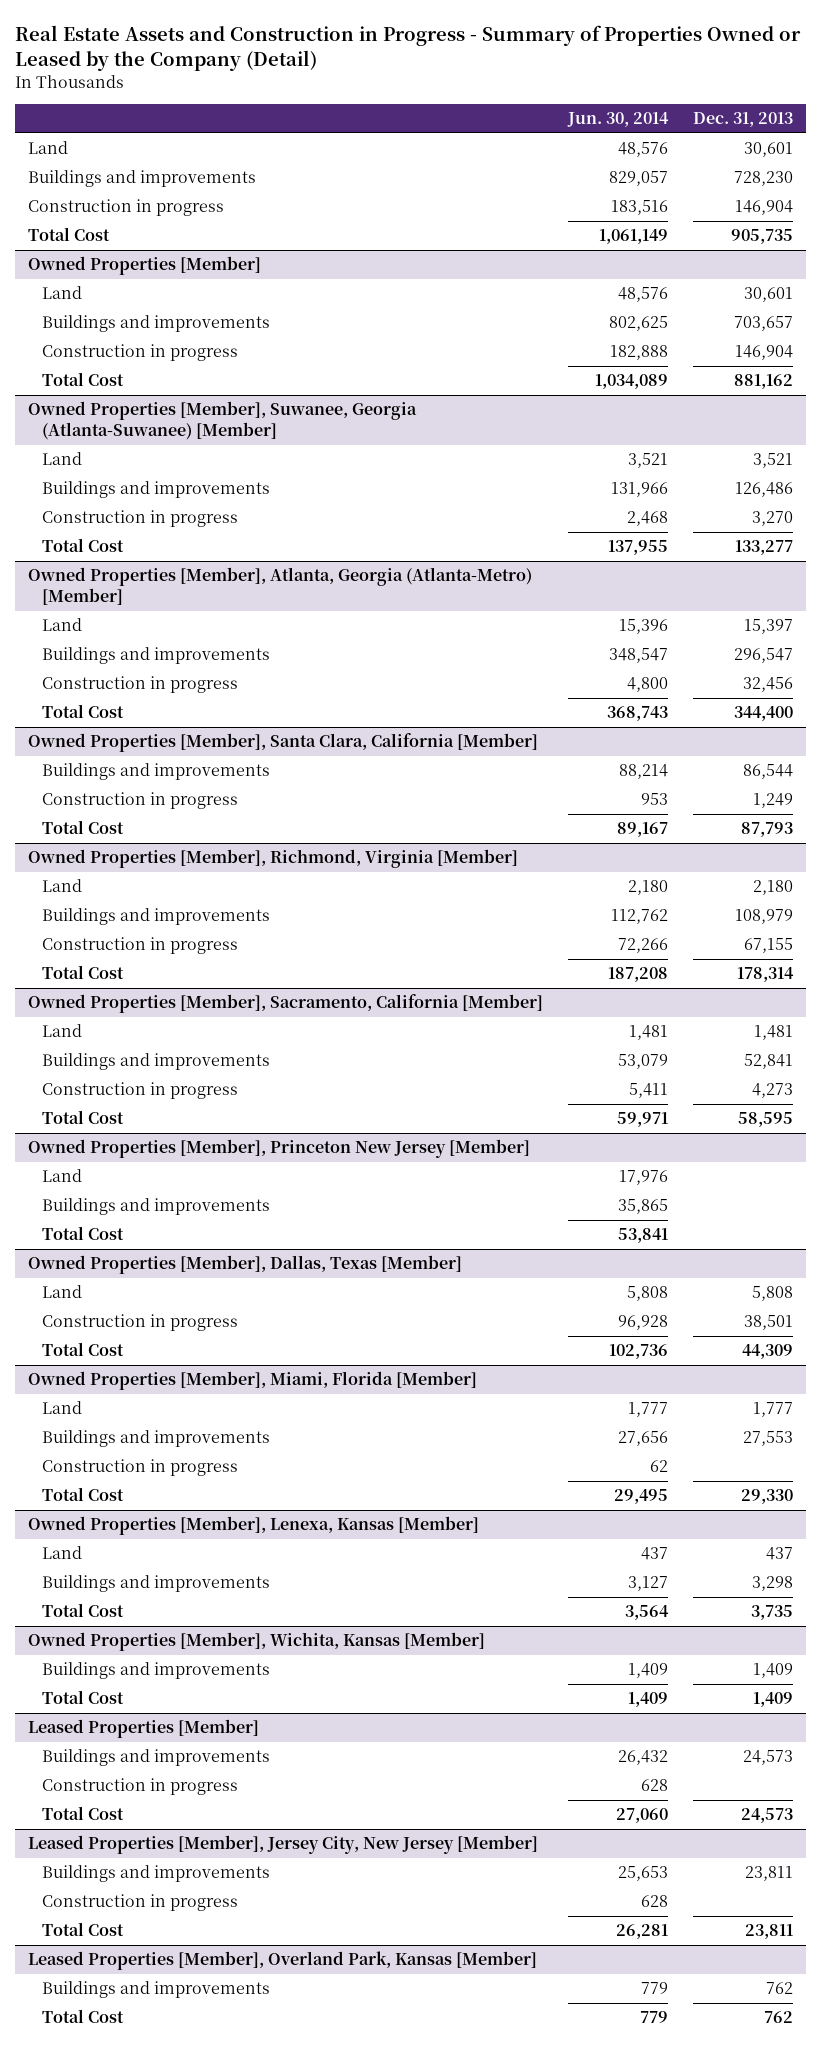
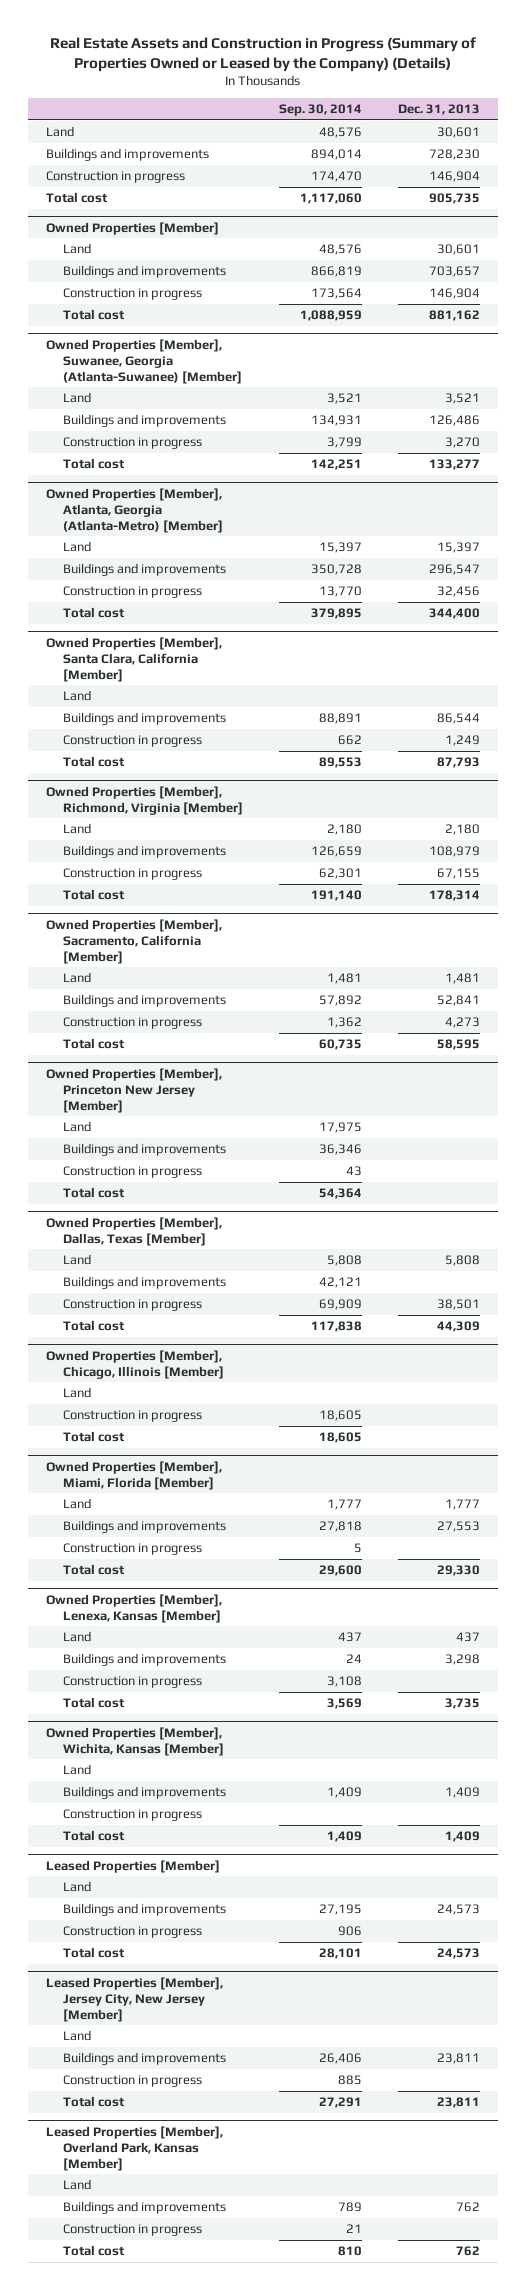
- Real Estate Assets and Construction in Progress - Summary of Properties Owned or Leased by the Company (Detail)
+ Real Estate Assets and Construction in Progress (Summary of Properties Owned or Leased by the Company) (Details)
- | Jun. 30, 2014 | Dec. 31, 2013
+ | Sep. 30, 2014 | Dec. 31, 2013
- Total Cost | 1,061,149 | 905,735
+ Total cost | 1,117,060 | 905,735
@ Owned Properties [Member]
- Total Cost | 1,034,089 | 881,162
+ Total cost | 1,088,959 | 881,162
@ Owned Properties [Member], Suwanee, Georgia (Atlanta-Suwanee) [Member]
- Total Cost | 137,955 | 133,277
+ Total cost | 142,251 | 133,277
@ Owned Properties [Member], Atlanta, Georgia (Atlanta-Metro) [Member]
- Total Cost | 368,743 | 344,400
+ Total cost | 379,895 | 344,400
@ Owned Properties [Member], Santa Clara, California [Member]
+ Land
- Total Cost | 89,167 | 87,793
+ Total cost | 89,553 | 87,793
@ Owned Properties [Member], Richmond, Virginia [Member]
- Total Cost | 187,208 | 178,314
+ Total cost | 191,140 | 178,314
@ Owned Properties [Member], Sacramento, California [Member]
- Total Cost | 59,971 | 58,595
+ Total cost | 60,735 | 58,595
@ Owned Properties [Member], Princeton New Jersey [Member]
- Total Cost | 53,841 |
+ Construction in progress | 43 |
+ Total cost | 54,364 |
@ Owned Properties [Member], Dallas, Texas [Member]
+ Buildings and improvements | 42,121 |
- Total Cost | 102,736 | 44,309
+ Total cost | 117,838 | 44,309
+ Owned Properties [Member], Chicago, Illinois [Member]
+ Land
+ Construction in progress | 18,605 |
+ Total cost | 18,605 |
@ Owned Properties [Member], Miami, Florida [Member]
- Total Cost | 29,495 | 29,330
+ Total cost | 29,600 | 29,330
@ Owned Properties [Member], Lenexa, Kansas [Member]
- Total Cost | 3,564 | 3,735
+ Construction in progress | 3,108 |
+ Total cost | 3,569 | 3,735
@ Owned Properties [Member], Wichita, Kansas [Member]
+ Land
- Total Cost | 1,409 | 1,409
+ Construction in progress
+ Total cost | 1,409 | 1,409
@ Leased Properties [Member]
+ Land
- Total Cost | 27,060 | 24,573
+ Total cost | 28,101 | 24,573
@ Leased Properties [Member], Jersey City, New Jersey [Member]
+ Land
- Total Cost | 26,281 | 23,811
+ Total cost | 27,291 | 23,811
@ Leased Properties [Member], Overland Park, Kansas [Member]
+ Land
- Total Cost | 779 | 762
+ Construction in progress | 21 |
+ Total cost | 810 | 762

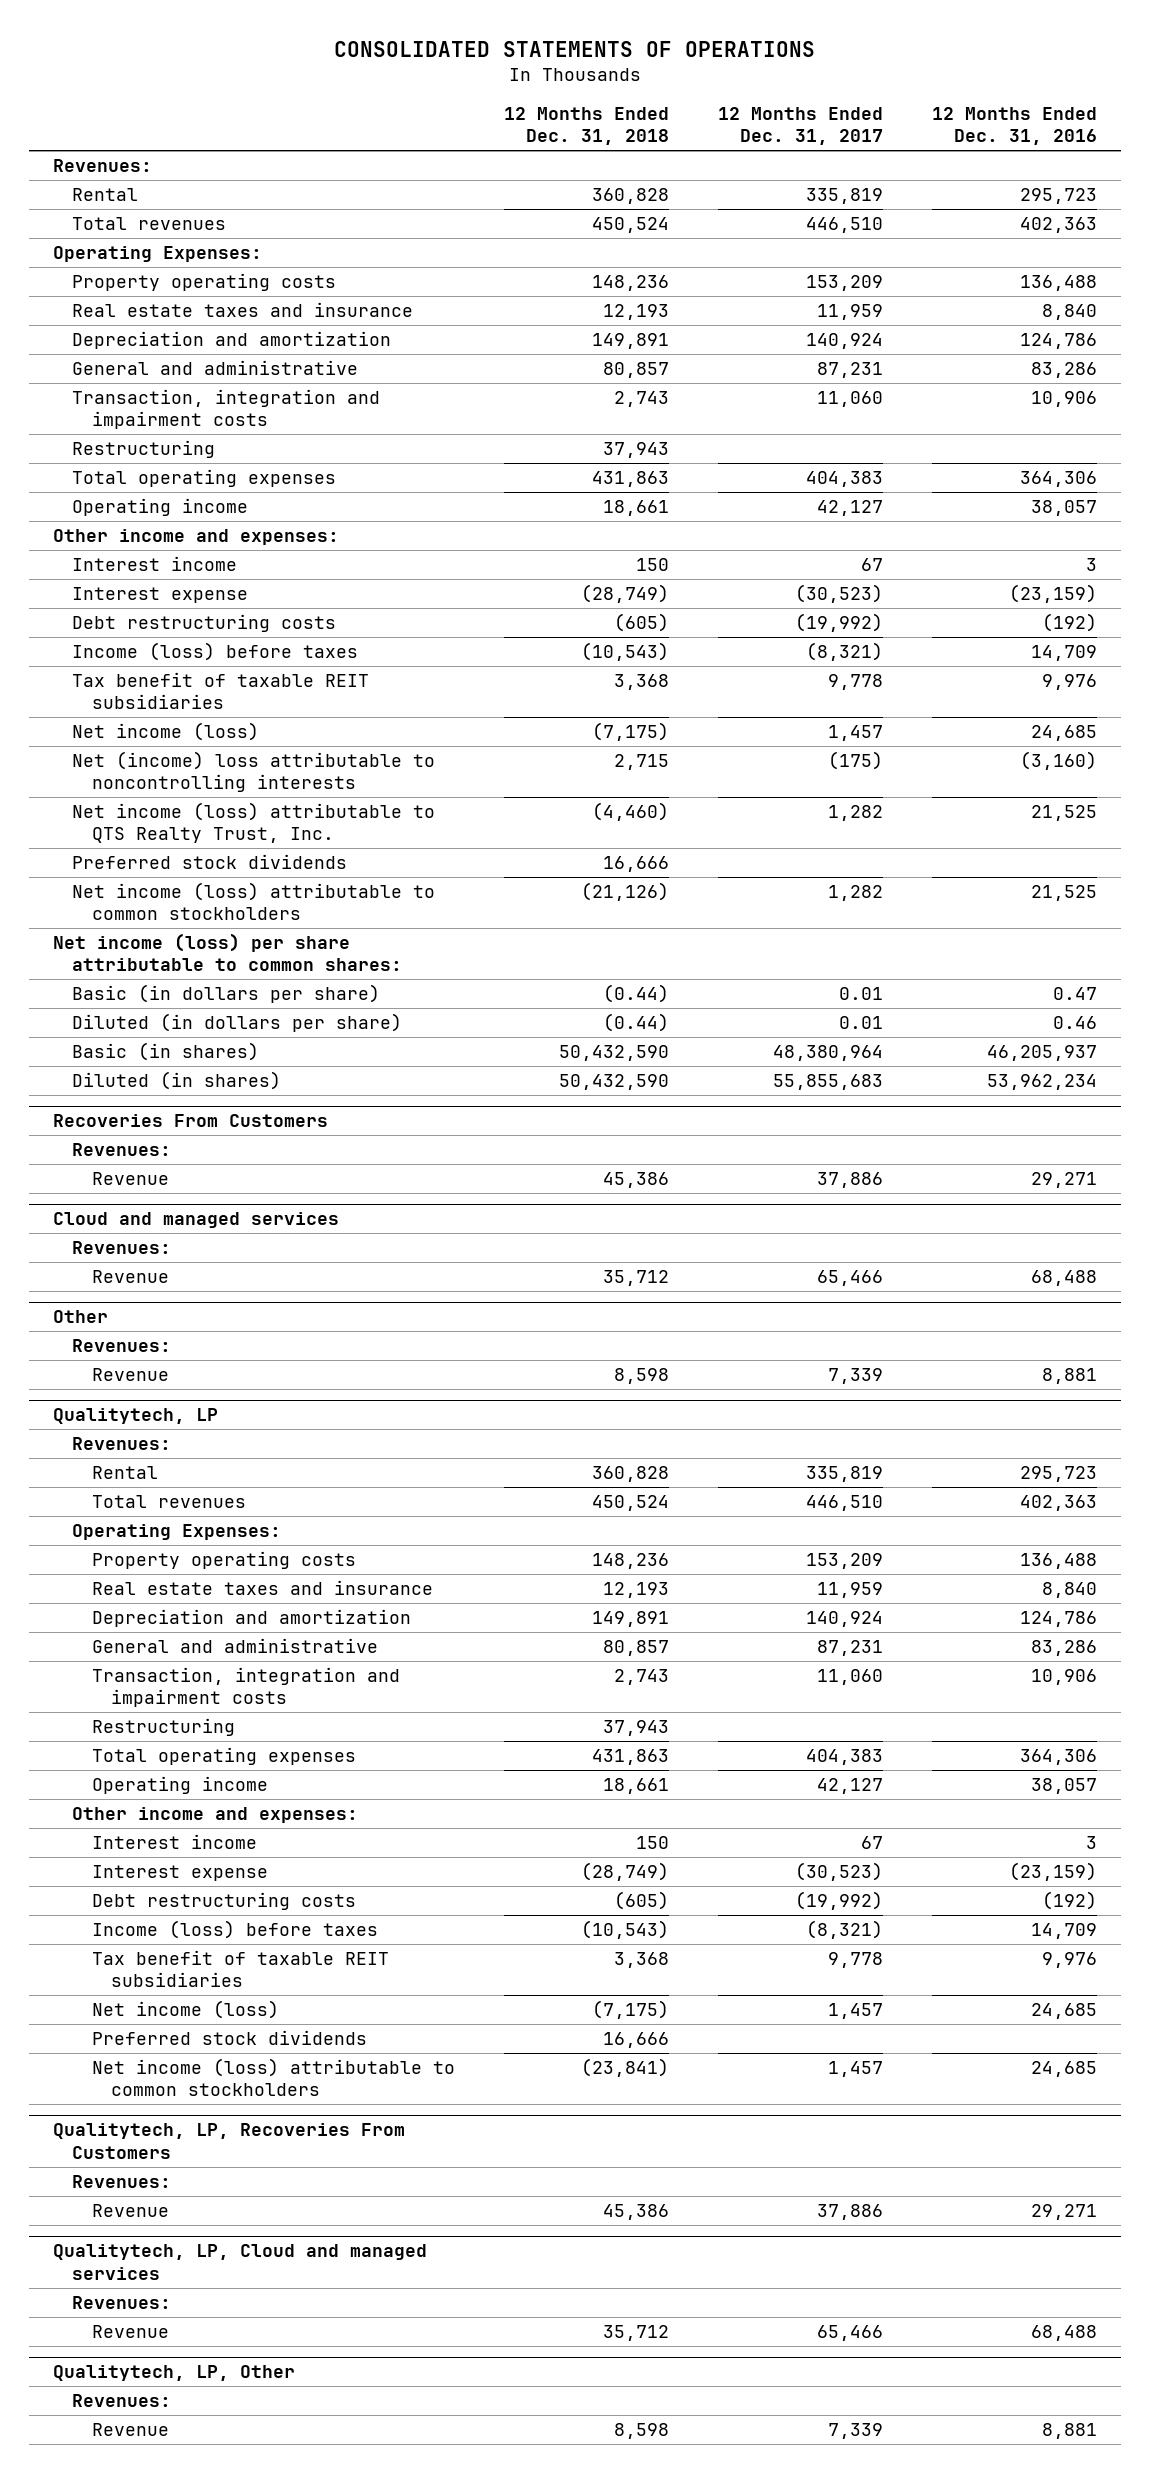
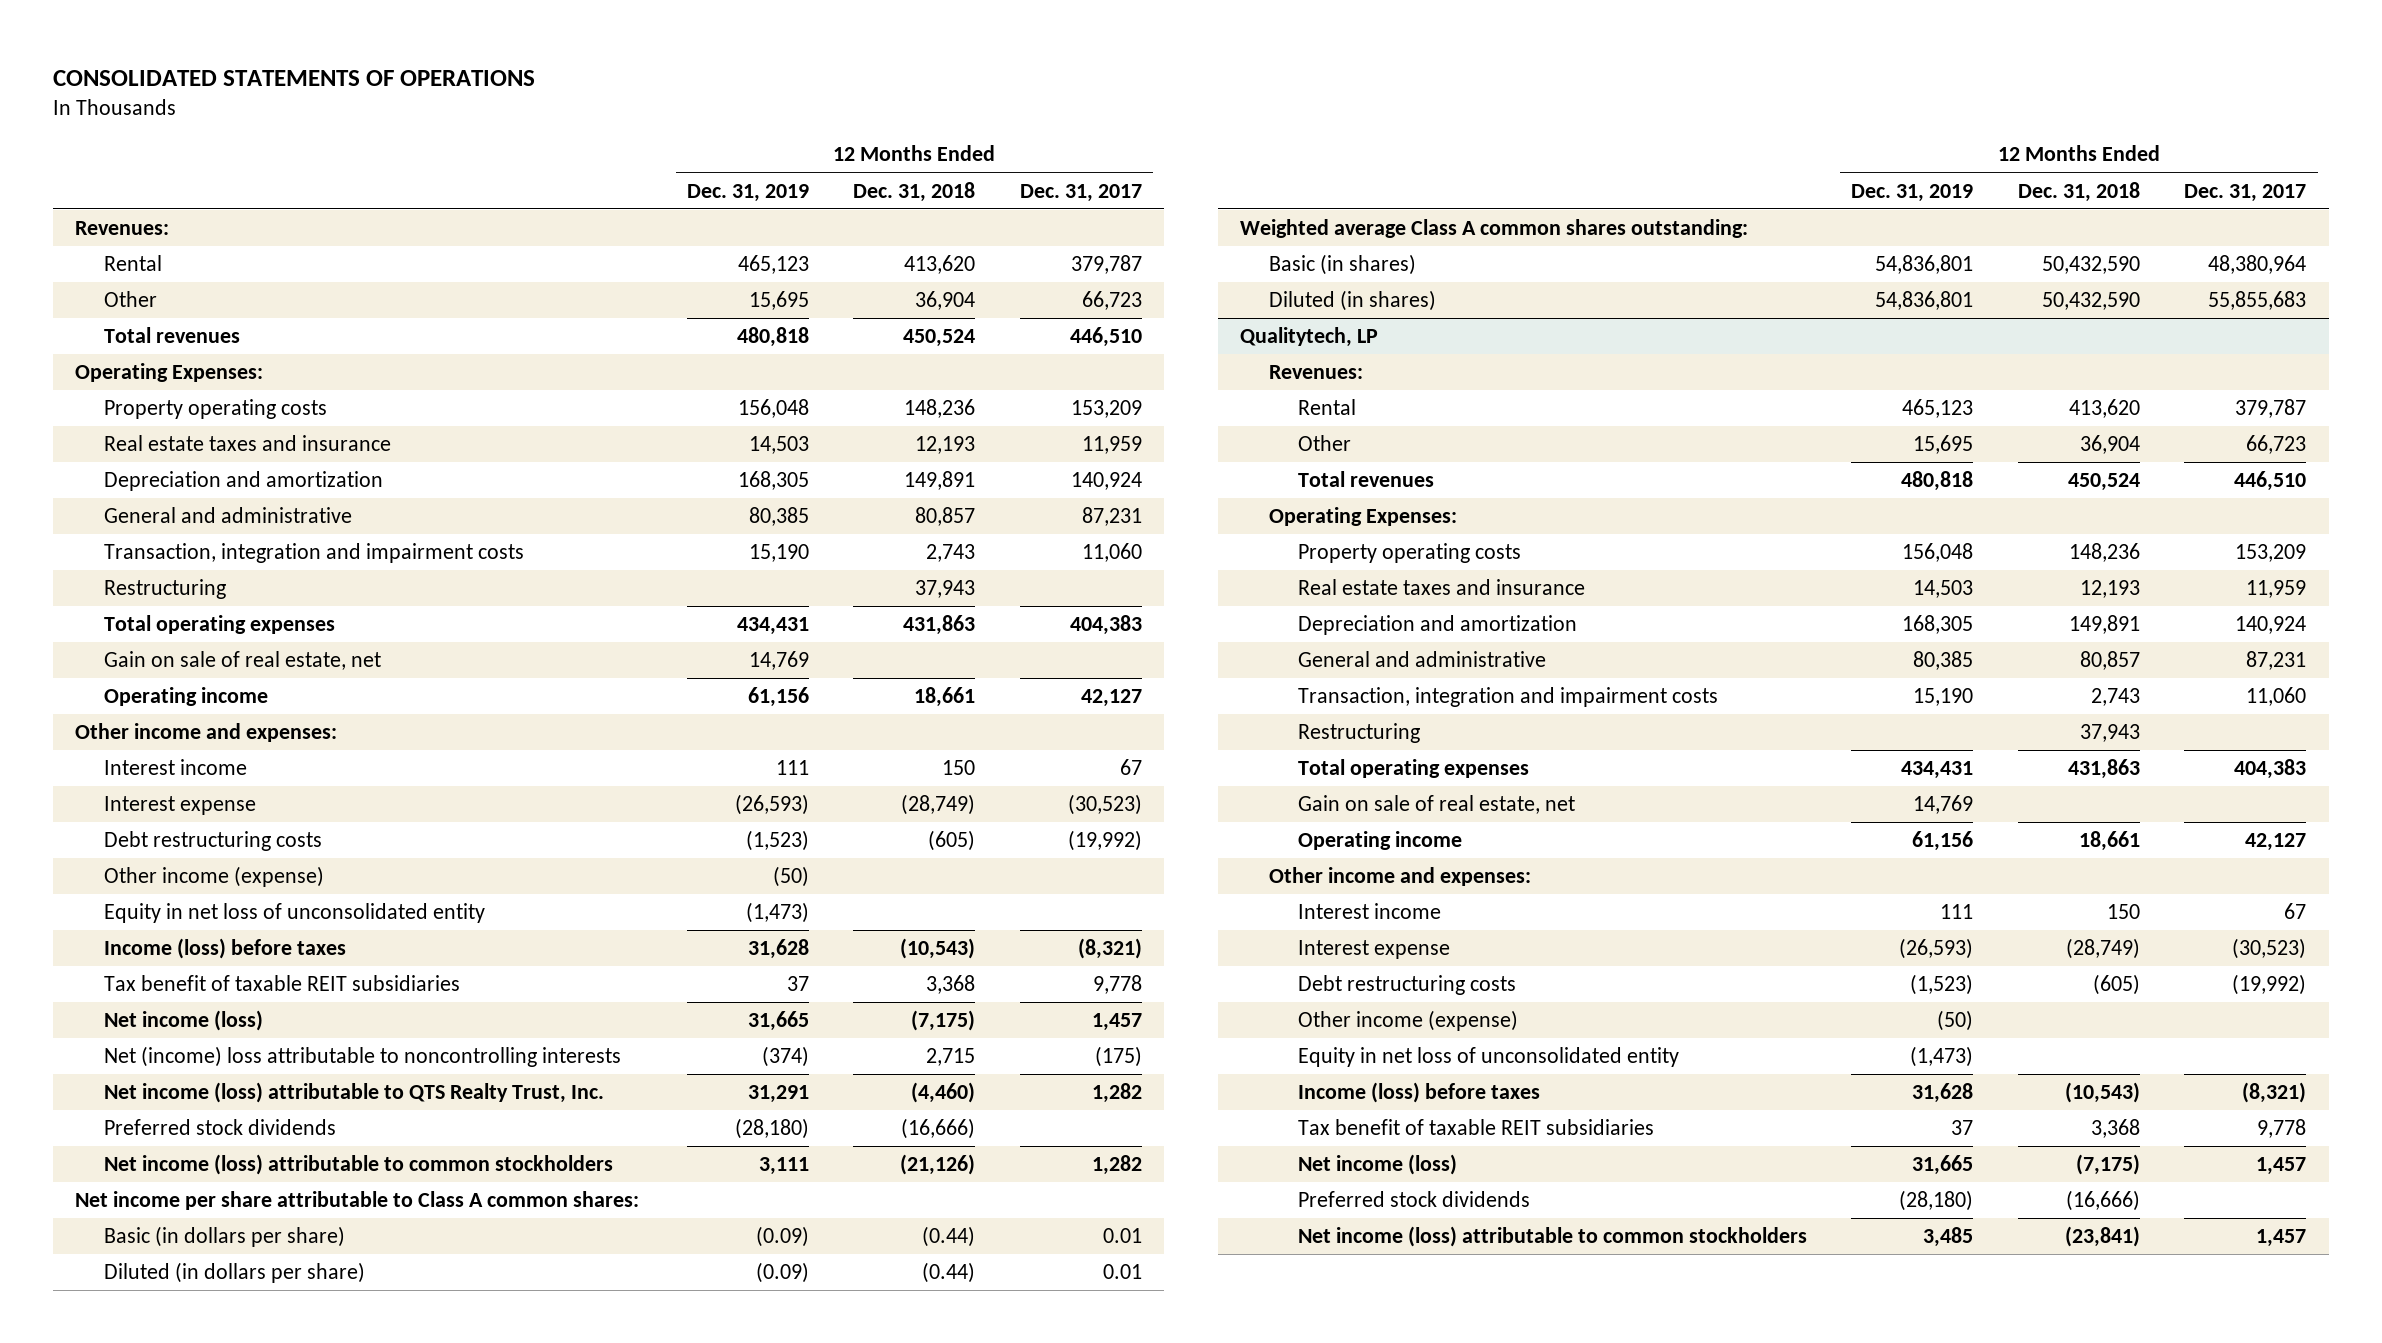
- | 12 Months Ended Dec. 31, 2018 | 12 Months Ended Dec. 31, 2017 | 12 Months Ended Dec. 31, 2016
+ | 12 Months Ended Dec. 31, 2019 | 12 Months Ended Dec. 31, 2018 | 12 Months Ended Dec. 31, 2017
- Rental | 360,828 | 335,819 | 295,723
+ Rental | 465,123 | 413,620 | 379,787
+ Other | 15,695 | 36,904 | 66,723
+ Gain on sale of real estate, net | 14,769 | |
+ Other income (expense) | (50) | |
+ Equity in net loss of unconsolidated entity | (1,473) | |
- Preferred stock dividends | 16,666 | |
+ Preferred stock dividends | (28,180) | (16,666) |
- Net income (loss) per share attributable to common shares:
+ Net income per share attributable to Class A common shares:
+ Weighted average Class A common shares outstanding:
- Recoveries From Customers
- Revenues:
- Revenue | 45,386 | 37,886 | 29,271
- Cloud and managed services
- Revenues:
- Revenue | 35,712 | 65,466 | 68,488
- Other
- Revenues:
- Revenue | 8,598 | 7,339 | 8,881
@ Qualitytech, LP
- Rental | 360,828 | 335,819 | 295,723
+ Rental | 465,123 | 413,620 | 379,787
+ Other | 15,695 | 36,904 | 66,723
+ Gain on sale of real estate, net | 14,769 | |
+ Other income (expense) | (50) | |
+ Equity in net loss of unconsolidated entity | (1,473) | |
- Preferred stock dividends | 16,666 | |
+ Preferred stock dividends | (28,180) | (16,666) |
- Qualitytech, LP, Recoveries From Customers
- Revenues:
- Revenue | 45,386 | 37,886 | 29,271
- Qualitytech, LP, Cloud and managed services
- Revenues:
- Revenue | 35,712 | 65,466 | 68,488
- Qualitytech, LP, Other
- Revenues:
- Revenue | 8,598 | 7,339 | 8,881

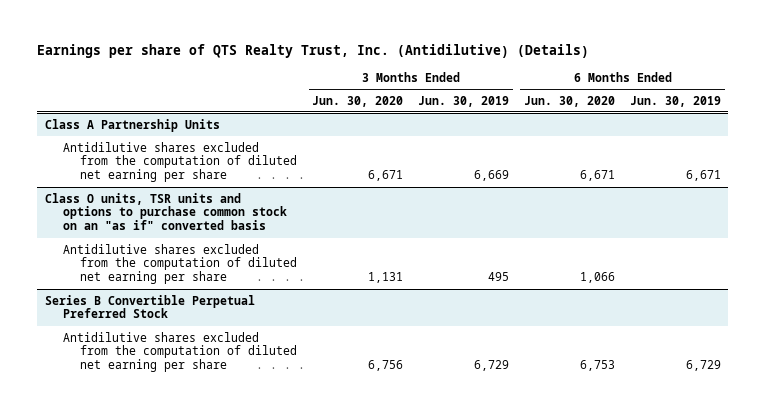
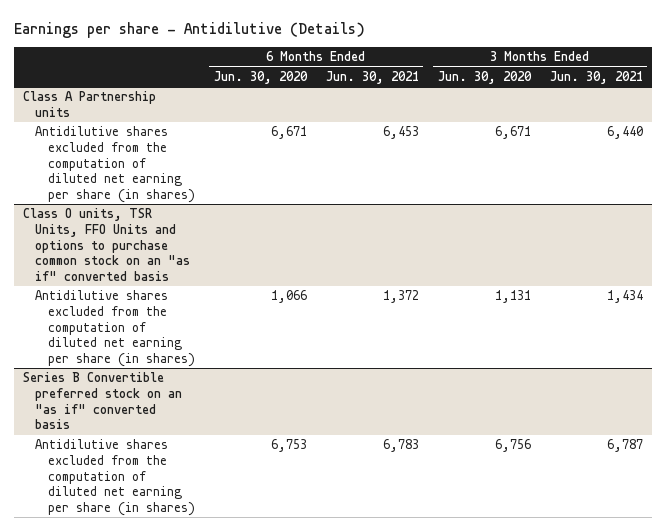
- Earnings per share of QTS Realty Trust, Inc. (Antidilutive) (Details)
+ Earnings per share - Antidilutive (Details)
- | 3 Months Ended Jun. 30, 2020 | 3 Months Ended Jun. 30, 2019 | 6 Months Ended Jun. 30, 2020 | 6 Months Ended Jun. 30, 2019
+ | 6 Months Ended Jun. 30, 2020 | 6 Months Ended Jun. 30, 2021 | 3 Months Ended Jun. 30, 2020 | 3 Months Ended Jun. 30, 2021
- Class A Partnership Units
- Antidilutive shares excluded from the computation of diluted net earning per share | 6,671 | 6,669 | 6,671 | 6,671
- Class O units, TSR units and options to purchase common stock on an "as if" converted basis
- Antidilutive shares excluded from the computation of diluted net earning per share | 1,131 | 495 | 1,066 |
- Series B Convertible Perpetual Preferred Stock
- Antidilutive shares excluded from the computation of diluted net earning per share | 6,756 | 6,729 | 6,753 | 6,729
+ Class A Partnership units
+ Antidilutive shares excluded from the computation of diluted net earning per share (in shares) | 6,671 | 6,453 | 6,671 | 6,440
+ Class O units, TSR Units, FFO Units and options to purchase common stock on an "as if" converted basis
+ Antidilutive shares excluded from the computation of diluted net earning per share (in shares) | 1,066 | 1,372 | 1,131 | 1,434
+ Series B Convertible preferred stock on an "as if" converted basis
+ Antidilutive shares excluded from the computation of diluted net earning per share (in shares) | 6,753 | 6,783 | 6,756 | 6,787

